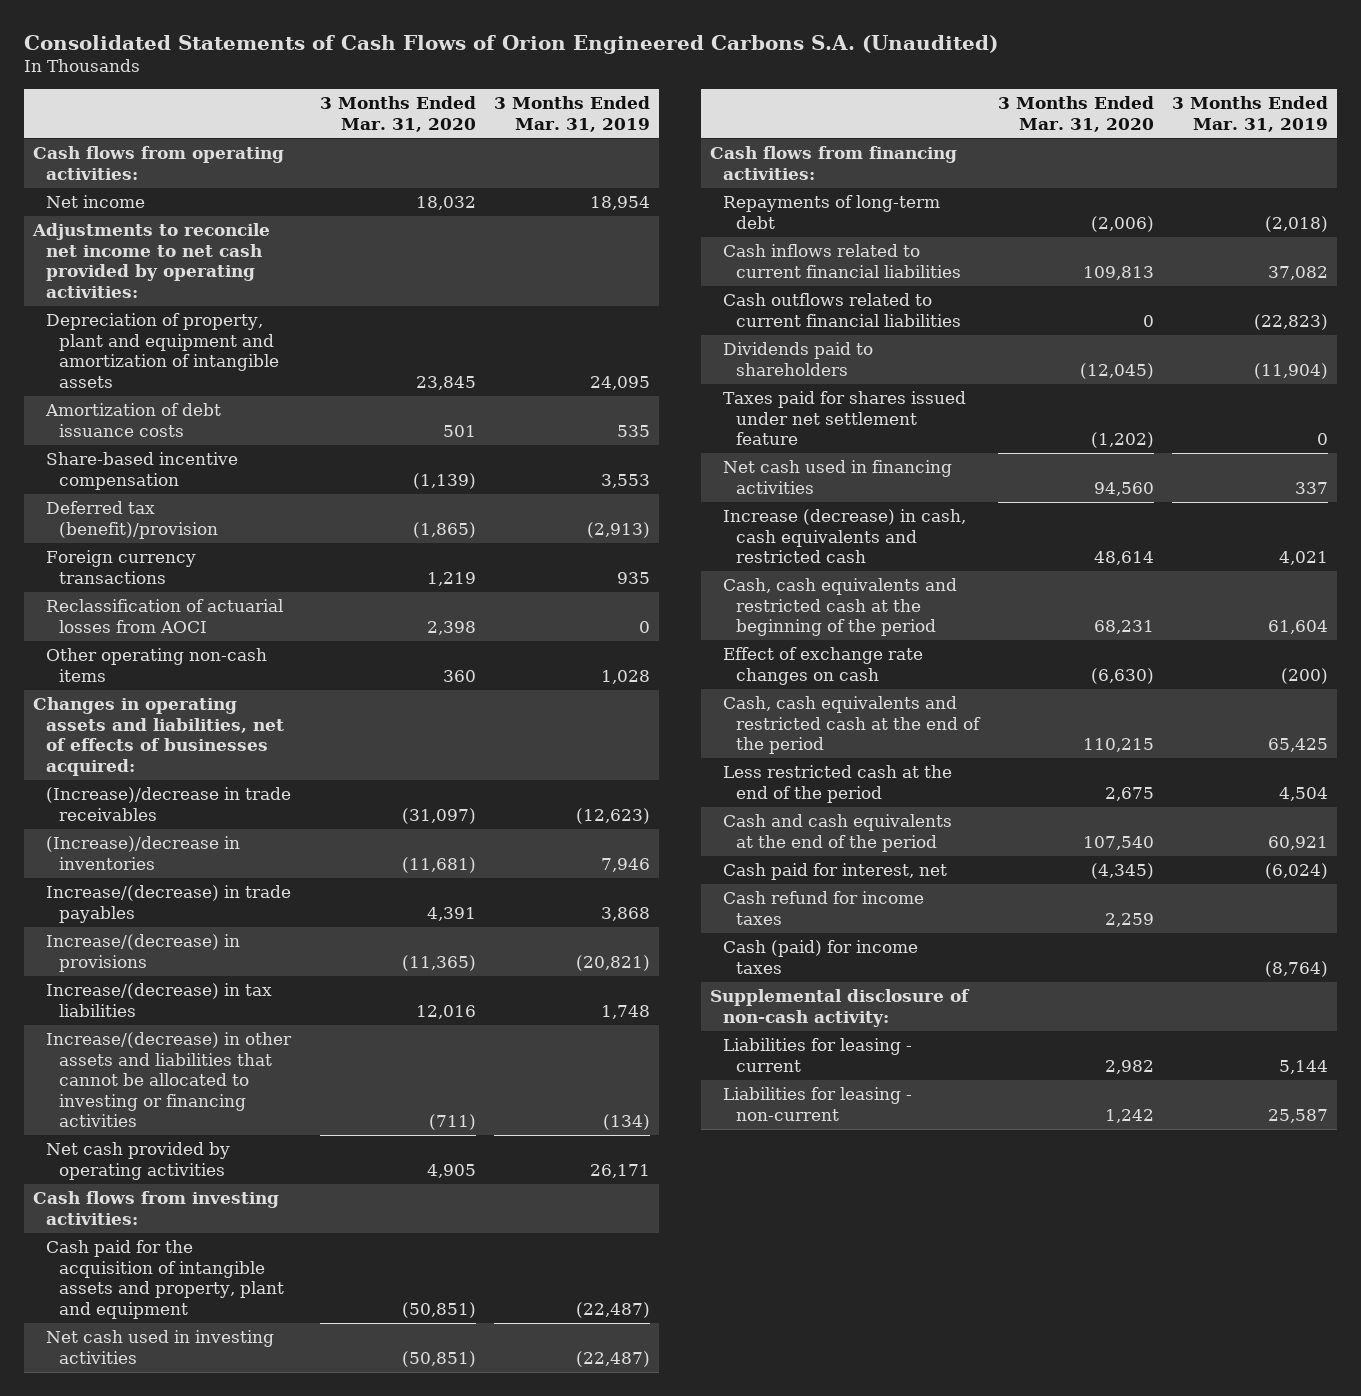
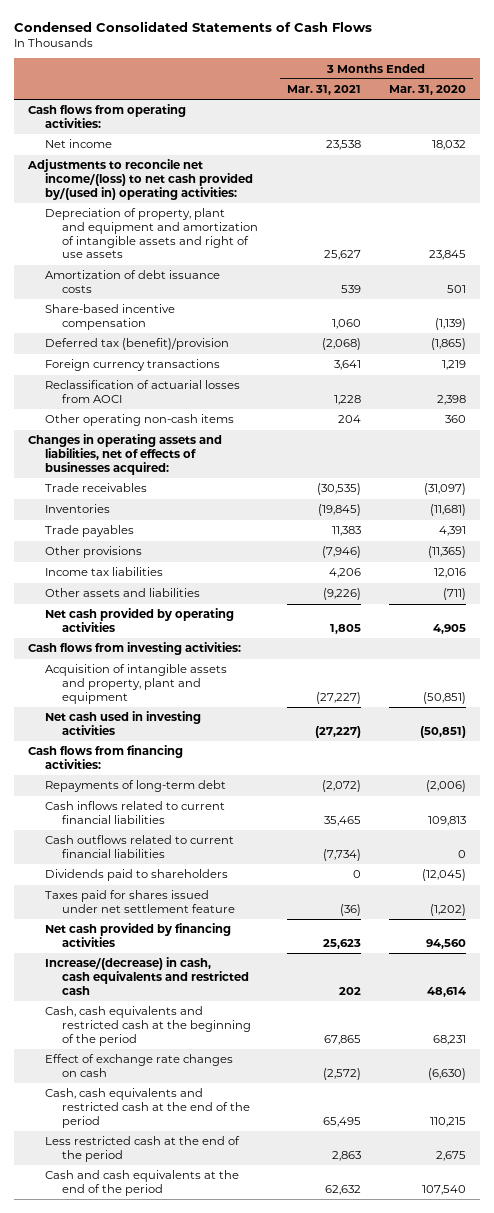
- Consolidated Statements of Cash Flows of Orion Engineered Carbons S.A. (Unaudited)
+ Condensed Consolidated Statements of Cash Flows
- | 3 Months Ended Mar. 31, 2020 | 3 Months Ended Mar. 31, 2019
+ | 3 Months Ended Mar. 31, 2021 | 3 Months Ended Mar. 31, 2020
- Adjustments to reconcile net income to net cash provided by operating activities:
- Depreciation of property, plant and equipment and amortization of intangible assets | 23,845 | 24,095
+ Adjustments to reconcile net income/(loss) to net cash provided by/(used in) operating activities:
+ Depreciation of property, plant and equipment and amortization of intangible assets and right of use assets | 25,627 | 23,845
- (Increase)/decrease in trade receivables | (31,097) | (12,623)
- (Increase)/decrease in inventories | (11,681) | 7,946
- Increase/(decrease) in trade payables | 4,391 | 3,868
- Increase/(decrease) in provisions | (11,365) | (20,821)
- Increase/(decrease) in tax liabilities | 12,016 | 1,748
- Increase/(decrease) in other assets and liabilities that cannot be allocated to investing or financing activities | (711) | (134)
+ Trade receivables | (30,535) | (31,097)
+ Inventories | (19,845) | (11,681)
+ Trade payables | 11,383 | 4,391
+ Other provisions | (7,946) | (11,365)
+ Income tax liabilities | 4,206 | 12,016
+ Other assets and liabilities | (9,226) | (711)
- Cash paid for the acquisition of intangible assets and property, plant and equipment | (50,851) | (22,487)
+ Acquisition of intangible assets and property, plant and equipment | (27,227) | (50,851)
- Net cash used in financing activities | 94,560 | 337
- Increase (decrease) in cash, cash equivalents and restricted cash | 48,614 | 4,021
+ Net cash provided by financing activities | 25,623 | 94,560
+ Increase/(decrease) in cash, cash equivalents and restricted cash | 202 | 48,614
- Cash paid for interest, net | (4,345) | (6,024)
- Cash refund for income taxes | 2,259 |
- Cash (paid) for income taxes | | (8,764)
- Supplemental disclosure of non-cash activity:
- Liabilities for leasing - current | 2,982 | 5,144
- Liabilities for leasing - non-current | 1,242 | 25,587

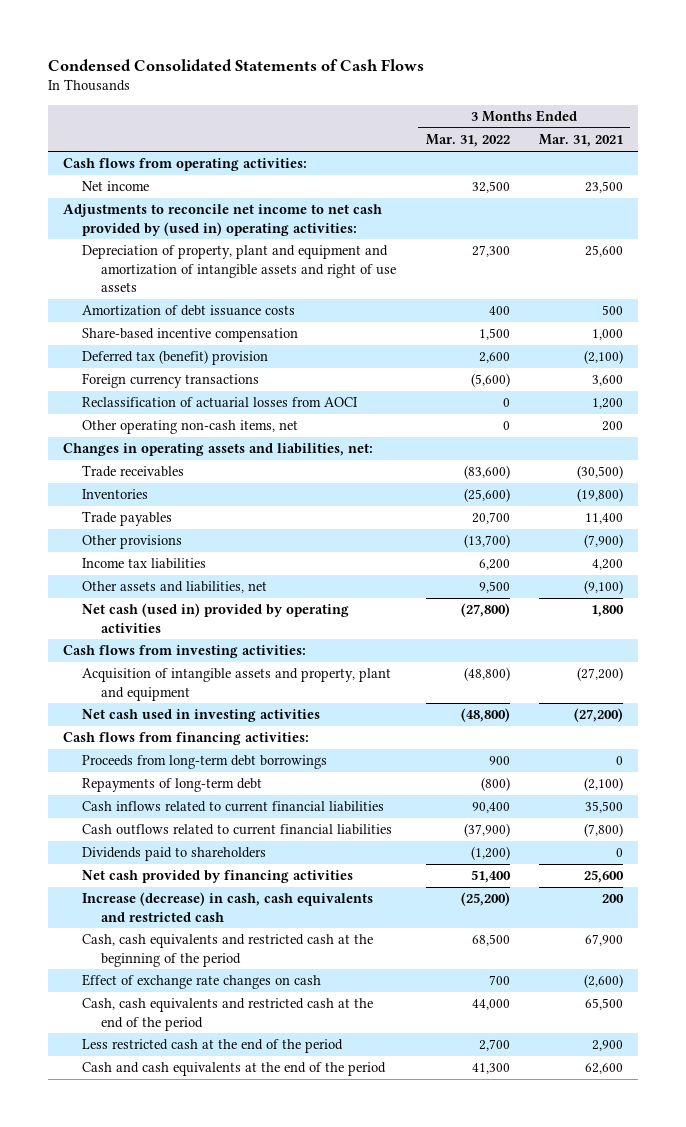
- | 3 Months Ended Mar. 31, 2021 | 3 Months Ended Mar. 31, 2020
+ | 3 Months Ended Mar. 31, 2022 | 3 Months Ended Mar. 31, 2021
- Net income | 23,538 | 18,032
- Adjustments to reconcile net income/(loss) to net cash provided by/(used in) operating activities:
- Depreciation of property, plant and equipment and amortization of intangible assets and right of use assets | 25,627 | 23,845
- Amortization of debt issuance costs | 539 | 501
- Share-based incentive compensation | 1,060 | (1,139)
- Deferred tax (benefit)/provision | (2,068) | (1,865)
- Foreign currency transactions | 3,641 | 1,219
- Reclassification of actuarial losses from AOCI | 1,228 | 2,398
- Other operating non-cash items | 204 | 360
- Changes in operating assets and liabilities, net of effects of businesses acquired:
- Trade receivables | (30,535) | (31,097)
- Inventories | (19,845) | (11,681)
- Trade payables | 11,383 | 4,391
- Other provisions | (7,946) | (11,365)
- Income tax liabilities | 4,206 | 12,016
- Other assets and liabilities | (9,226) | (711)
- Net cash provided by operating activities | 1,805 | 4,905
+ Net income | 32,500 | 23,500
+ Adjustments to reconcile net income to net cash provided by (used in) operating activities:
+ Depreciation of property, plant and equipment and amortization of intangible assets and right of use assets | 27,300 | 25,600
+ Amortization of debt issuance costs | 400 | 500
+ Share-based incentive compensation | 1,500 | 1,000
+ Deferred tax (benefit) provision | 2,600 | (2,100)
+ Foreign currency transactions | (5,600) | 3,600
+ Reclassification of actuarial losses from AOCI | 0 | 1,200
+ Other operating non-cash items, net | 0 | 200
+ Changes in operating assets and liabilities, net:
+ Trade receivables | (83,600) | (30,500)
+ Inventories | (25,600) | (19,800)
+ Trade payables | 20,700 | 11,400
+ Other provisions | (13,700) | (7,900)
+ Income tax liabilities | 6,200 | 4,200
+ Other assets and liabilities, net | 9,500 | (9,100)
+ Net cash (used in) provided by operating activities | (27,800) | 1,800
- Acquisition of intangible assets and property, plant and equipment | (27,227) | (50,851)
- Net cash used in investing activities | (27,227) | (50,851)
+ Acquisition of intangible assets and property, plant and equipment | (48,800) | (27,200)
+ Net cash used in investing activities | (48,800) | (27,200)
- Repayments of long-term debt | (2,072) | (2,006)
- Cash inflows related to current financial liabilities | 35,465 | 109,813
- Cash outflows related to current financial liabilities | (7,734) | 0
+ Proceeds from long-term debt borrowings | 900 | 0
+ Repayments of long-term debt | (800) | (2,100)
+ Cash inflows related to current financial liabilities | 90,400 | 35,500
+ Cash outflows related to current financial liabilities | (37,900) | (7,800)
- Taxes paid for shares issued under net settlement feature | (36) | (1,202)
- Net cash provided by financing activities | 25,623 | 94,560
- Increase/(decrease) in cash, cash equivalents and restricted cash | 202 | 48,614
- Cash, cash equivalents and restricted cash at the beginning of the period | 67,865 | 68,231
- Effect of exchange rate changes on cash | (2,572) | (6,630)
- Cash, cash equivalents and restricted cash at the end of the period | 65,495 | 110,215
- Less restricted cash at the end of the period | 2,863 | 2,675
- Cash and cash equivalents at the end of the period | 62,632 | 107,540
+ Net cash provided by financing activities | 51,400 | 25,600
+ Increase (decrease) in cash, cash equivalents and restricted cash | (25,200) | 200
+ Cash, cash equivalents and restricted cash at the beginning of the period | 68,500 | 67,900
+ Effect of exchange rate changes on cash | 700 | (2,600)
+ Cash, cash equivalents and restricted cash at the end of the period | 44,000 | 65,500
+ Less restricted cash at the end of the period | 2,700 | 2,900
+ Cash and cash equivalents at the end of the period | 41,300 | 62,600

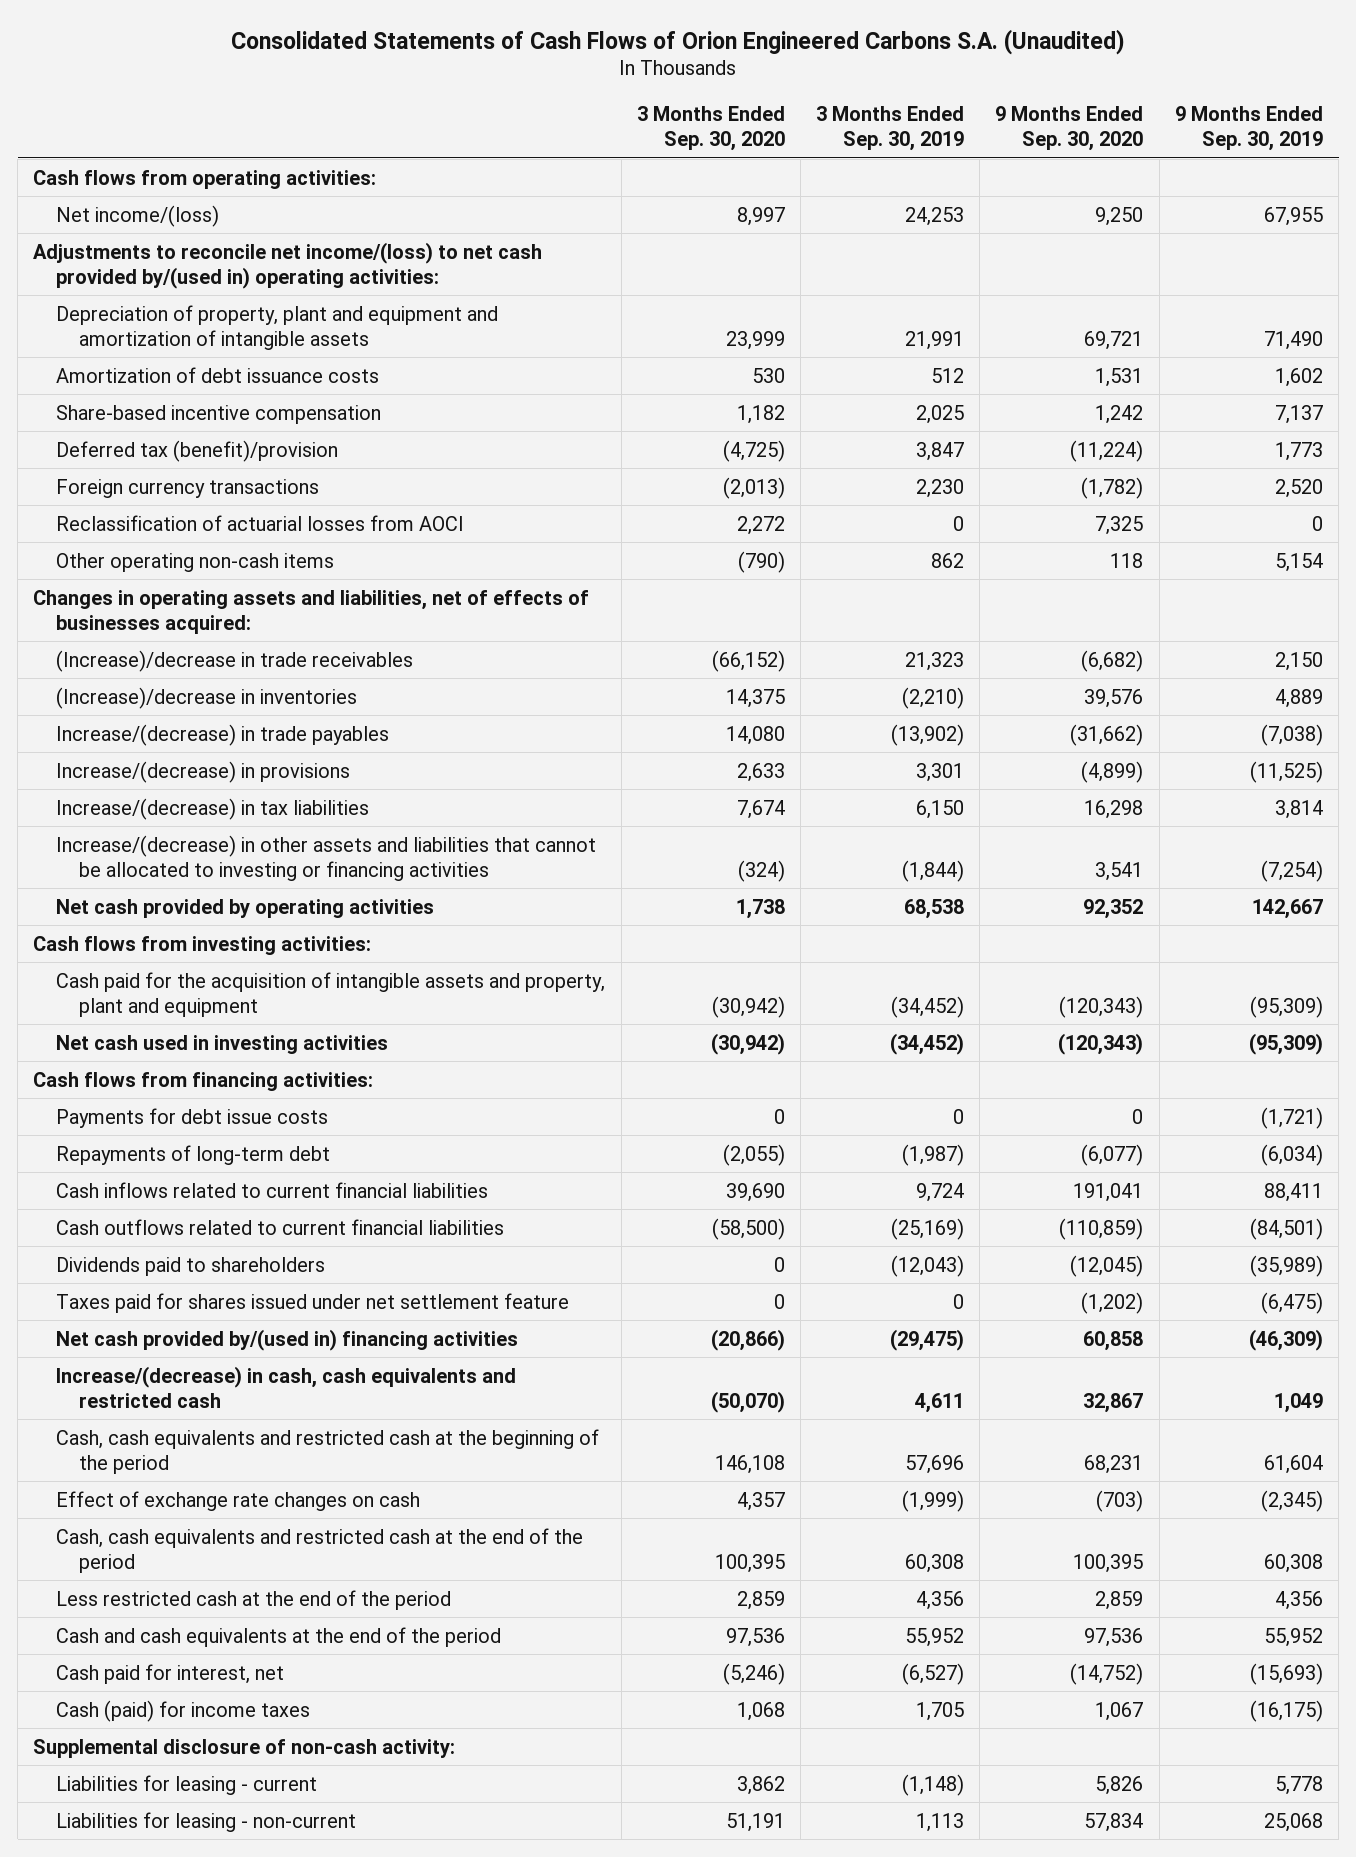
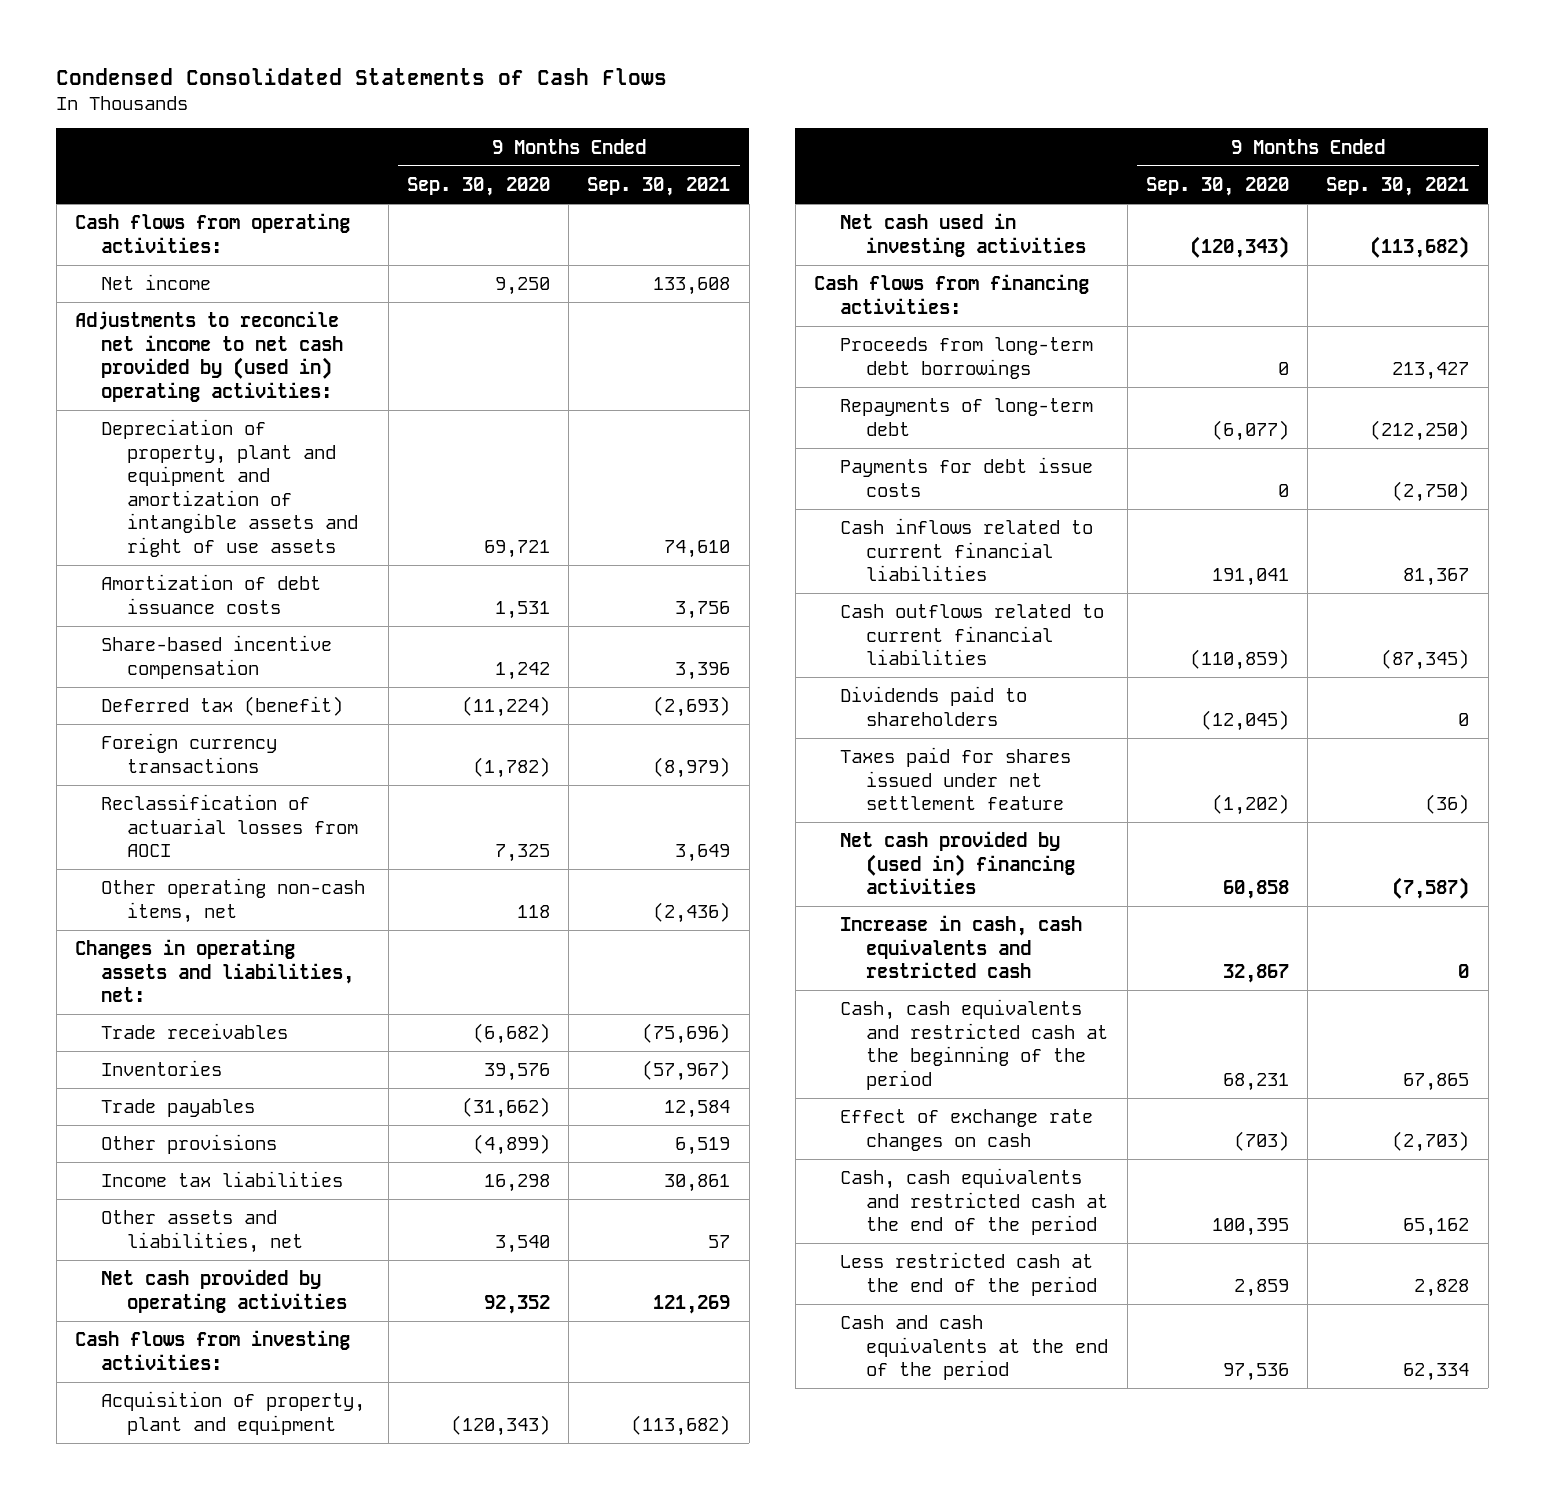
- Consolidated Statements of Cash Flows of Orion Engineered Carbons S.A. (Unaudited)
+ Condensed Consolidated Statements of Cash Flows
- | 3 Months Ended Sep. 30, 2020 | 3 Months Ended Sep. 30, 2019 | 9 Months Ended Sep. 30, 2020 | 9 Months Ended Sep. 30, 2019
+ | 9 Months Ended Sep. 30, 2020 | 9 Months Ended Sep. 30, 2021
- Net income/(loss) | 8,997 | 24,253 | 9,250 | 67,955
- Adjustments to reconcile net income/(loss) to net cash provided by/(used in) operating activities:
- Depreciation of property, plant and equipment and amortization of intangible assets | 23,999 | 21,991 | 69,721 | 71,490
+ Net income | 9,250 | 133,608
+ Adjustments to reconcile net income to net cash provided by (used in) operating activities:
+ Depreciation of property, plant and equipment and amortization of intangible assets and right of use assets | 69,721 | 74,610
- Deferred tax (benefit)/provision | (4,725) | 3,847 | (11,224) | 1,773
+ Deferred tax (benefit) | (11,224) | (2,693)
- Other operating non-cash items | (790) | 862 | 118 | 5,154
- Changes in operating assets and liabilities, net of effects of businesses acquired:
- (Increase)/decrease in trade receivables | (66,152) | 21,323 | (6,682) | 2,150
- (Increase)/decrease in inventories | 14,375 | (2,210) | 39,576 | 4,889
- Increase/(decrease) in trade payables | 14,080 | (13,902) | (31,662) | (7,038)
- Increase/(decrease) in provisions | 2,633 | 3,301 | (4,899) | (11,525)
- Increase/(decrease) in tax liabilities | 7,674 | 6,150 | 16,298 | 3,814
- Increase/(decrease) in other assets and liabilities that cannot be allocated to investing or financing activities | (324) | (1,844) | 3,541 | (7,254)
+ Other operating non-cash items, net | 118 | (2,436)
+ Changes in operating assets and liabilities, net:
+ Trade receivables | (6,682) | (75,696)
+ Inventories | 39,576 | (57,967)
+ Trade payables | (31,662) | 12,584
+ Other provisions | (4,899) | 6,519
+ Income tax liabilities | 16,298 | 30,861
+ Other assets and liabilities, net | 3,540 | 57
- Cash paid for the acquisition of intangible assets and property, plant and equipment | (30,942) | (34,452) | (120,343) | (95,309)
+ Acquisition of property, plant and equipment | (120,343) | (113,682)
+ Proceeds from long-term debt borrowings | 0 | 213,427
moved down: Payments for debt issue costs | 0 | (2,750)
- Net cash provided by/(used in) financing activities | (20,866) | (29,475) | 60,858 | (46,309)
- Increase/(decrease) in cash, cash equivalents and restricted cash | (50,070) | 4,611 | 32,867 | 1,049
+ Net cash provided by (used in) financing activities | 60,858 | (7,587)
+ Increase in cash, cash equivalents and restricted cash | 32,867 | 0
- Cash paid for interest, net | (5,246) | (6,527) | (14,752) | (15,693)
- Cash (paid) for income taxes | 1,068 | 1,705 | 1,067 | (16,175)
- Supplemental disclosure of non-cash activity:
- Liabilities for leasing - current | 3,862 | (1,148) | 5,826 | 5,778
- Liabilities for leasing - non-current | 51,191 | 1,113 | 57,834 | 25,068

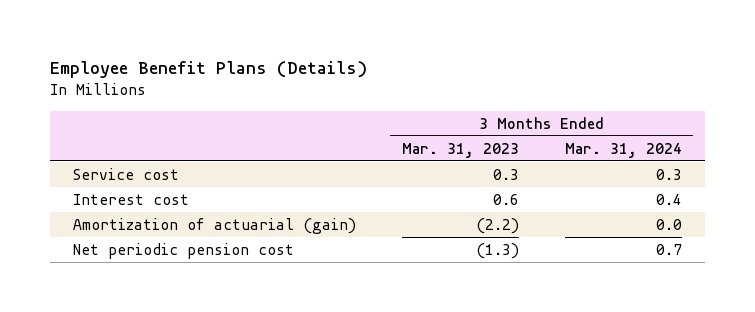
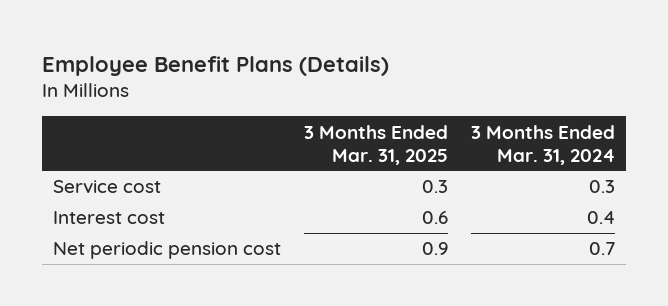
- | 3 Months Ended Mar. 31, 2023 | 3 Months Ended Mar. 31, 2024
+ | 3 Months Ended Mar. 31, 2025 | 3 Months Ended Mar. 31, 2024
- Amortization of actuarial (gain) | (2.2) | 0.0

